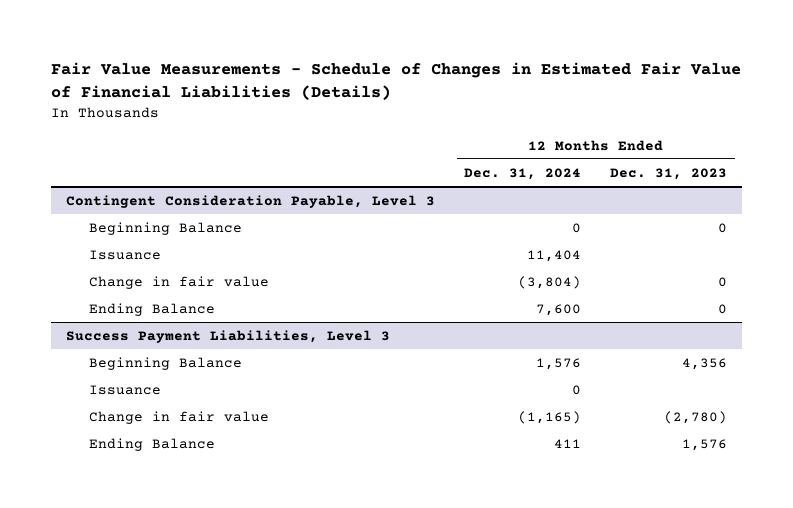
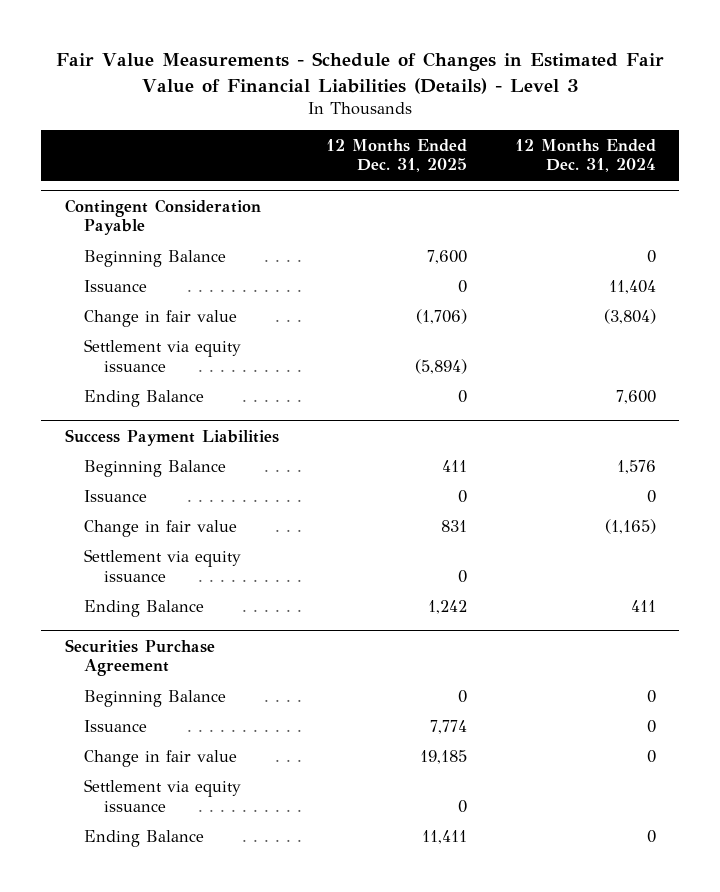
- Fair Value Measurements - Schedule of Changes in Estimated Fair Value of Financial Liabilities (Details)
+ Fair Value Measurements - Schedule of Changes in Estimated Fair Value of Financial Liabilities (Details) - Level 3
- | 12 Months Ended Dec. 31, 2024 | 12 Months Ended Dec. 31, 2023
+ | 12 Months Ended Dec. 31, 2025 | 12 Months Ended Dec. 31, 2024
- Contingent Consideration Payable, Level 3
+ Contingent Consideration Payable
+ Settlement via equity issuance | (5,894) |
- Success Payment Liabilities, Level 3
+ Success Payment Liabilities
+ Settlement via equity issuance | 0 |
+ Securities Purchase Agreement
+ Beginning Balance | 0 | 0
+ Issuance | 7,774 | 0
+ Change in fair value | 19,185 | 0
+ Settlement via equity issuance | 0 |
+ Ending Balance | 11,411 | 0

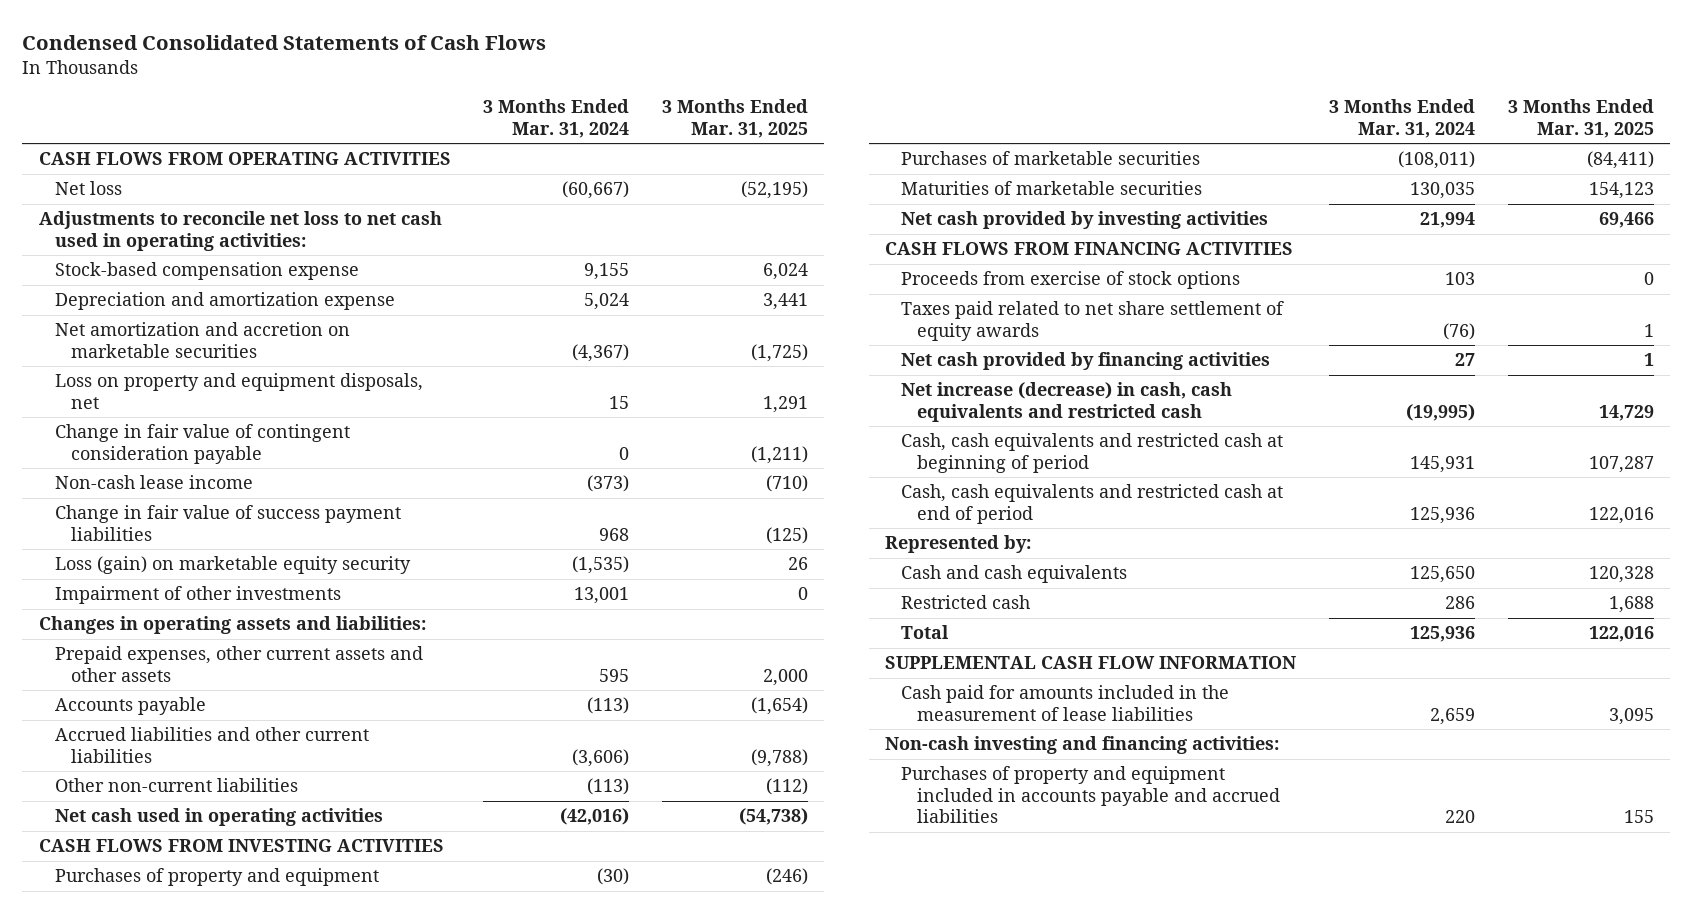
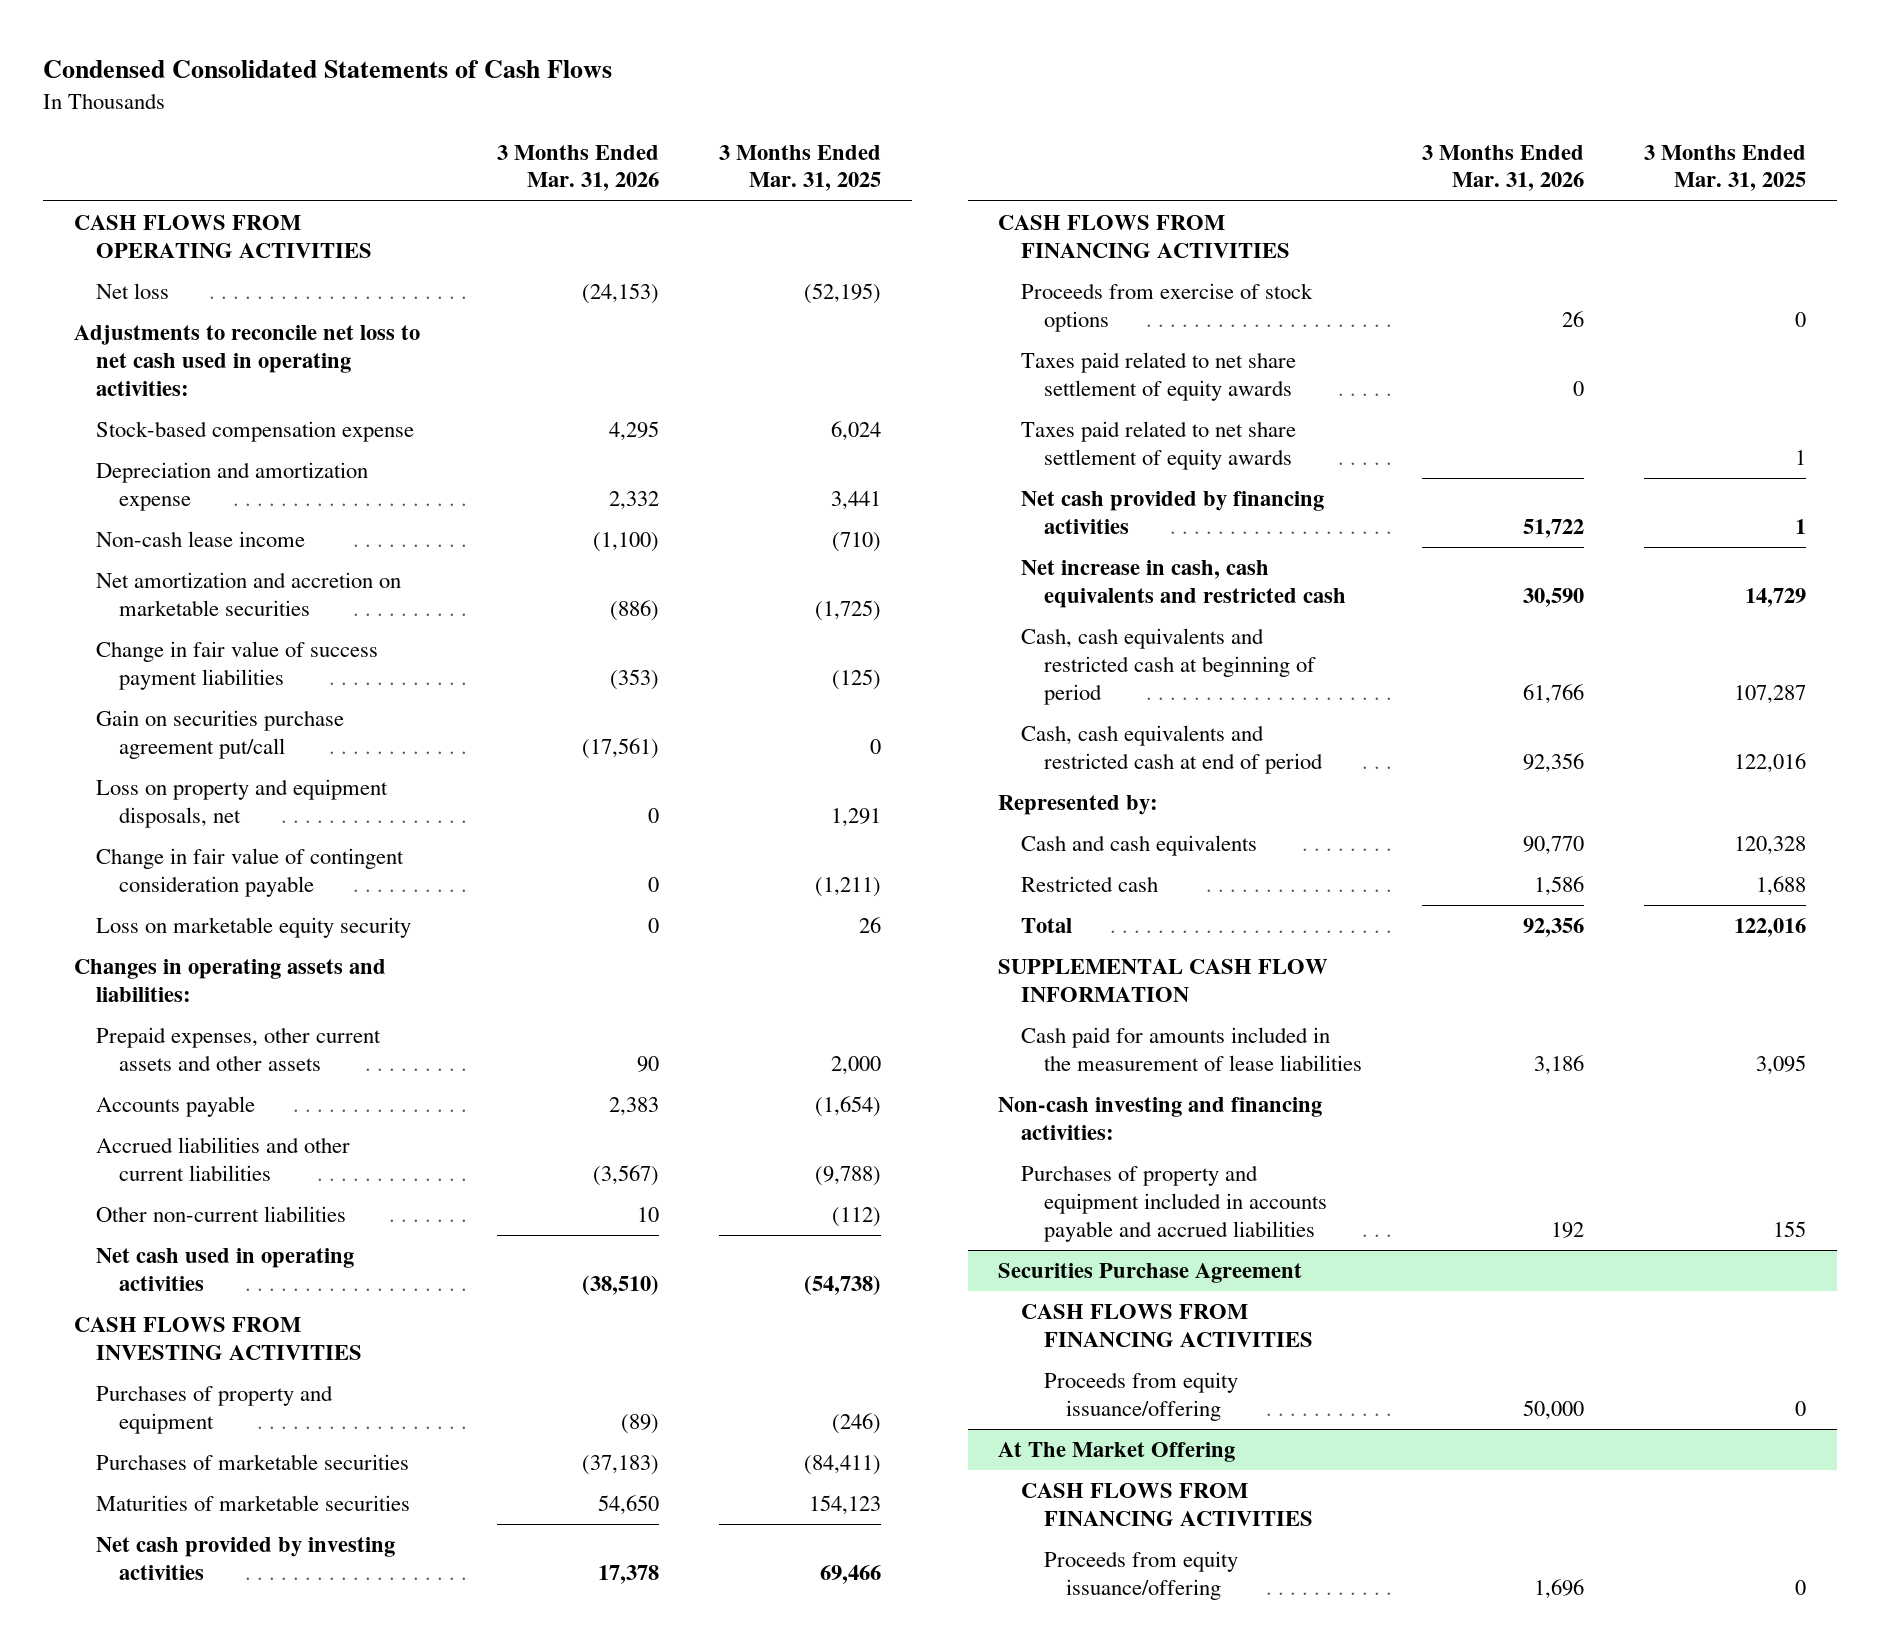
- | 3 Months Ended Mar. 31, 2024 | 3 Months Ended Mar. 31, 2025
+ | 3 Months Ended Mar. 31, 2026 | 3 Months Ended Mar. 31, 2025
moved up: Non-cash lease income | (1,100) | (710)
moved up: Change in fair value of success payment liabilities | (353) | (125)
+ Gain on securities purchase agreement put/call | (17,561) | 0
- Loss (gain) on marketable equity security | (1,535) | 26
- Impairment of other investments | 13,001 | 0
+ Loss on marketable equity security | 0 | 26
+ Taxes paid related to net share settlement of equity awards | 0 |
- Net increase (decrease) in cash, cash equivalents and restricted cash | (19,995) | 14,729
+ Net increase in cash, cash equivalents and restricted cash | 30,590 | 14,729
+ Securities Purchase Agreement
+ CASH FLOWS FROM FINANCING ACTIVITIES
+ Proceeds from equity issuance/offering | 50,000 | 0
+ At The Market Offering
+ CASH FLOWS FROM FINANCING ACTIVITIES
+ Proceeds from equity issuance/offering | 1,696 | 0

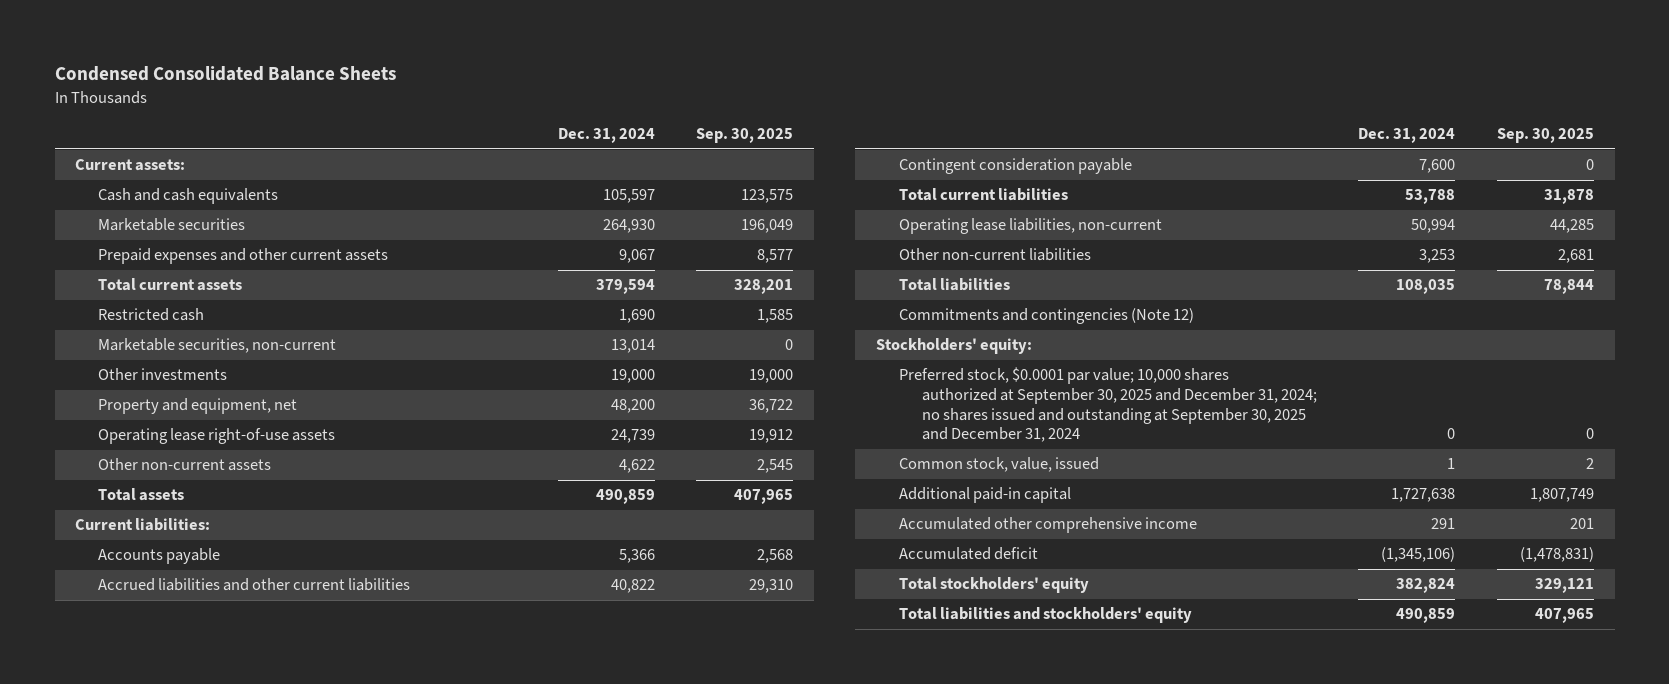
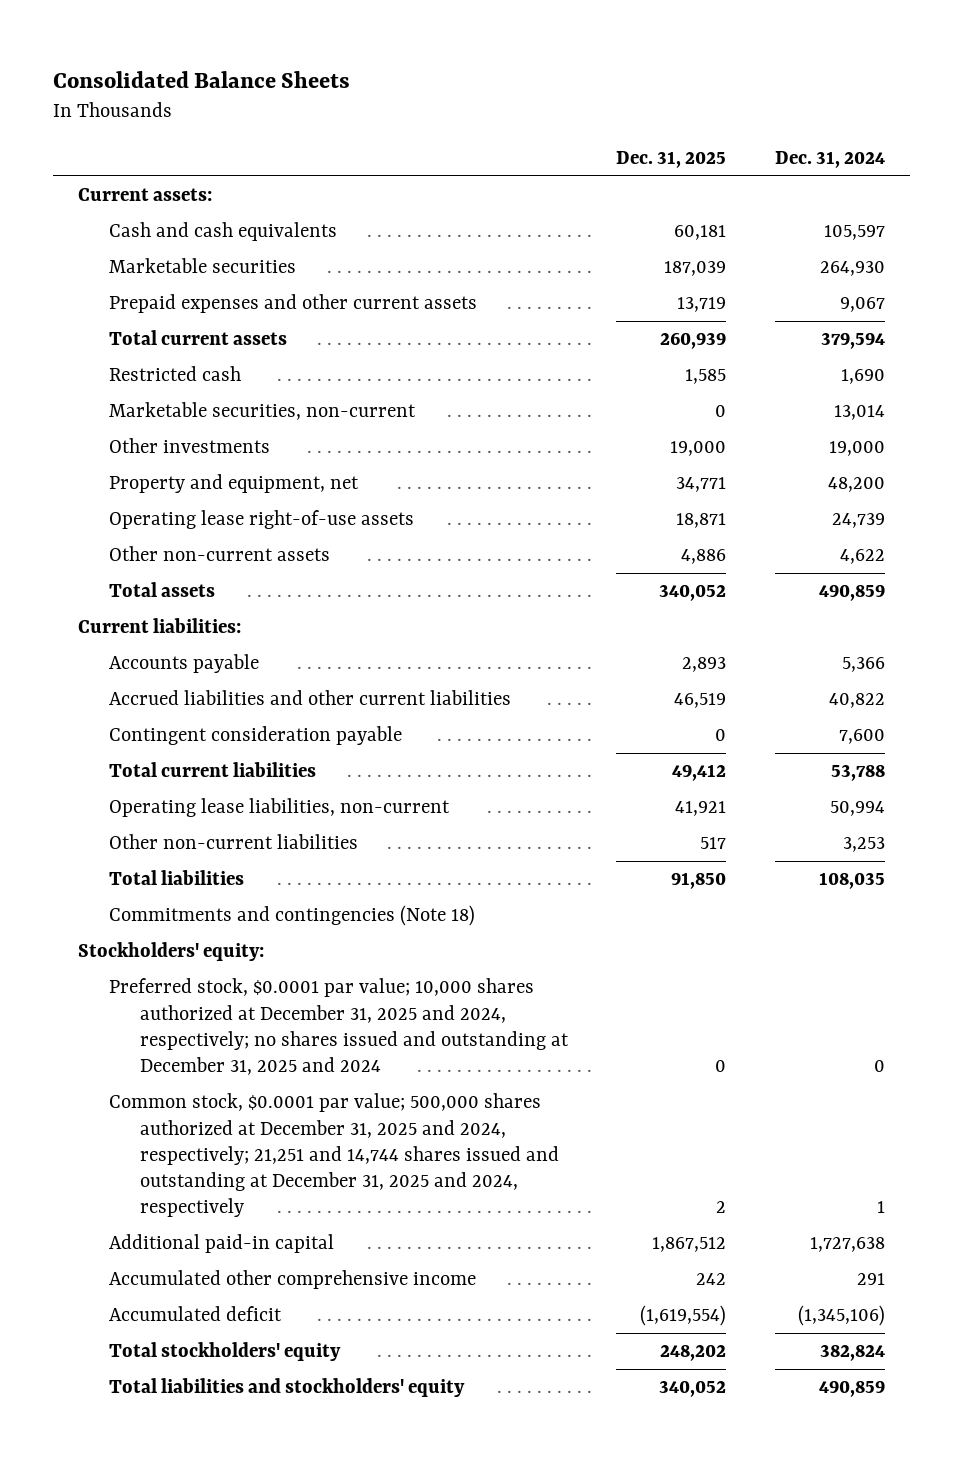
- Condensed Consolidated Balance Sheets
+ Consolidated Balance Sheets
- | Dec. 31, 2024 | Sep. 30, 2025
+ | Dec. 31, 2025 | Dec. 31, 2024
- Commitments and contingencies (Note 12)
+ Commitments and contingencies (Note 18)
- Preferred stock, $0.0001 par value; 10,000 shares authorized at September 30, 2025 and December 31, 2024; no shares issued and outstanding at September 30, 2025 and December 31, 2024 | 0 | 0
- Common stock, value, issued | 1 | 2
+ Preferred stock, $0.0001 par value; 10,000 shares authorized at December 31, 2025 and 2024, respectively; no shares issued and outstanding at December 31, 2025 and 2024 | 0 | 0
+ Common stock, $0.0001 par value; 500,000 shares authorized at December 31, 2025 and 2024, respectively; 21,251 and 14,744 shares issued and outstanding at December 31, 2025 and 2024, respectively | 2 | 1

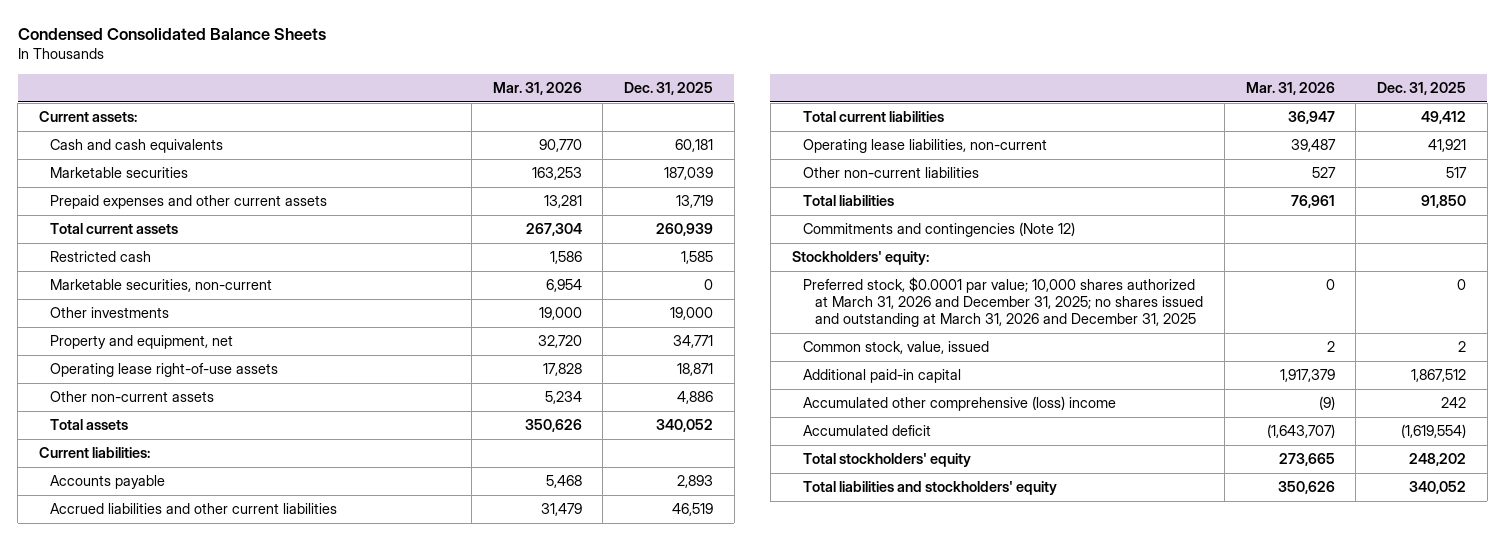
- Consolidated Balance Sheets
+ Condensed Consolidated Balance Sheets
- | Dec. 31, 2025 | Dec. 31, 2024
+ | Mar. 31, 2026 | Dec. 31, 2025
- Contingent consideration payable | 0 | 7,600
- Commitments and contingencies (Note 18)
+ Commitments and contingencies (Note 12)
- Preferred stock, $0.0001 par value; 10,000 shares authorized at December 31, 2025 and 2024, respectively; no shares issued and outstanding at December 31, 2025 and 2024 | 0 | 0
- Common stock, $0.0001 par value; 500,000 shares authorized at December 31, 2025 and 2024, respectively; 21,251 and 14,744 shares issued and outstanding at December 31, 2025 and 2024, respectively | 2 | 1
+ Preferred stock, $0.0001 par value; 10,000 shares authorized at March 31, 2026 and December 31, 2025; no shares issued and outstanding at March 31, 2026 and December 31, 2025 | 0 | 0
+ Common stock, value, issued | 2 | 2
- Accumulated other comprehensive income | 242 | 291
+ Accumulated other comprehensive (loss) income | (9) | 242

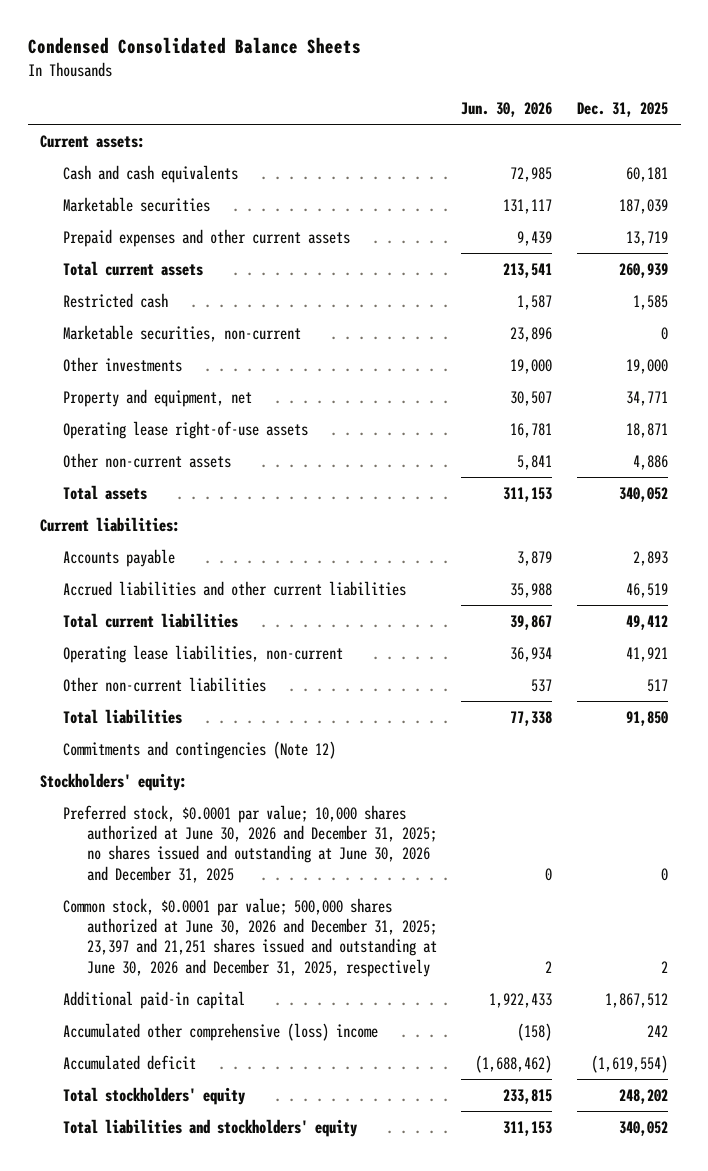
- | Mar. 31, 2026 | Dec. 31, 2025
+ | Jun. 30, 2026 | Dec. 31, 2025
- Preferred stock, $0.0001 par value; 10,000 shares authorized at March 31, 2026 and December 31, 2025; no shares issued and outstanding at March 31, 2026 and December 31, 2025 | 0 | 0
- Common stock, value, issued | 2 | 2
+ Preferred stock, $0.0001 par value; 10,000 shares authorized at June 30, 2026 and December 31, 2025; no shares issued and outstanding at June 30, 2026 and December 31, 2025 | 0 | 0
+ Common stock, $0.0001 par value; 500,000 shares authorized at June 30, 2026 and December 31, 2025; 23,397 and 21,251 shares issued and outstanding at June 30, 2026 and December 31, 2025, respectively | 2 | 2

